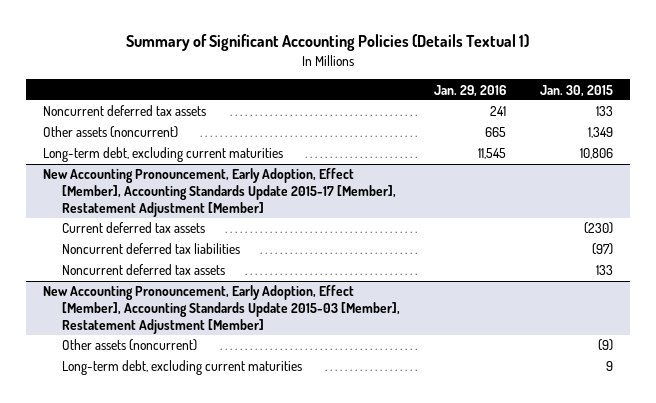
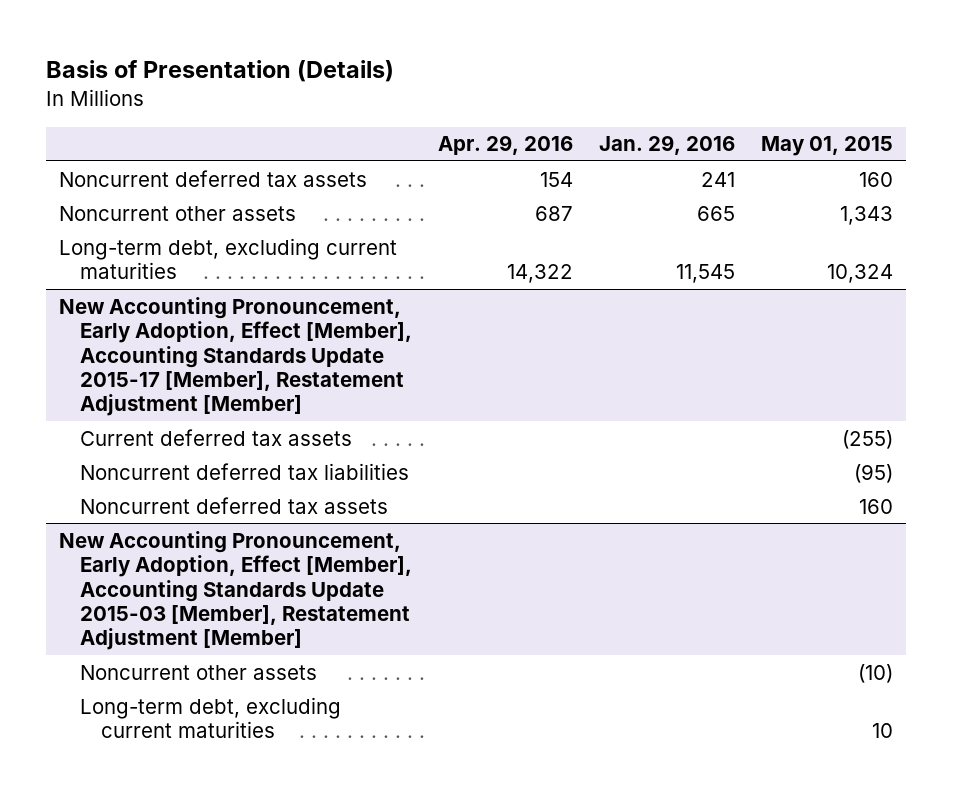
- Summary of Significant Accounting Policies (Details Textual 1)
+ Basis of Presentation (Details)
- | Jan. 29, 2016 | Jan. 30, 2015
+ | Apr. 29, 2016 | Jan. 29, 2016 | May 01, 2015
- Other assets (noncurrent) | 665 | 1,349
+ Noncurrent other assets | 687 | 665 | 1,343
@ New Accounting Pronouncement, Early Adoption, Effect [Member], Accounting Standards Update 2015-03 [Member], Restatement Adjustment [Member]
- Other assets (noncurrent) | | (9)
+ Noncurrent other assets | | | (10)

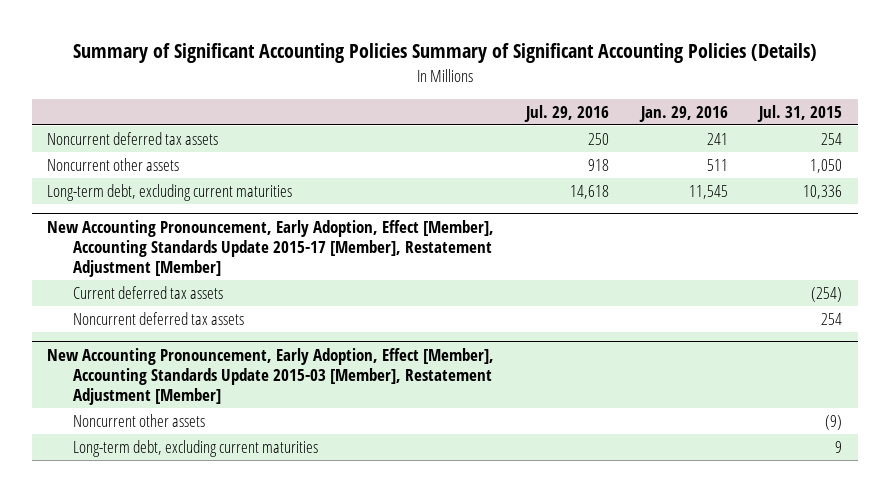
- Basis of Presentation (Details)
+ Summary of Significant Accounting Policies Summary of Significant Accounting Policies (Details)
- | Apr. 29, 2016 | Jan. 29, 2016 | May 01, 2015
+ | Jul. 29, 2016 | Jan. 29, 2016 | Jul. 31, 2015
- Noncurrent other assets | 687 | 665 | 1,343
+ Noncurrent other assets | 918 | 511 | 1,050
@ New Accounting Pronouncement, Early Adoption, Effect [Member], Accounting Standards Update 2015-17 [Member], Restatement Adjustment [Member]
- Noncurrent deferred tax liabilities | | | (95)

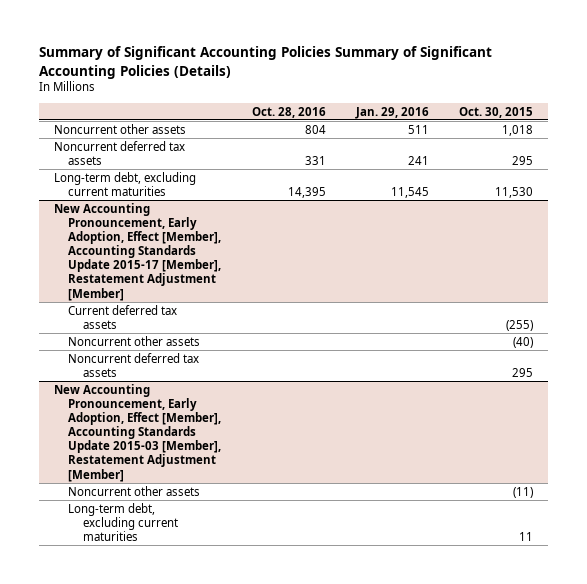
- | Jul. 29, 2016 | Jan. 29, 2016 | Jul. 31, 2015
+ | Oct. 28, 2016 | Jan. 29, 2016 | Oct. 30, 2015
moved down: Noncurrent deferred tax assets | 331 | 241 | 295
@ New Accounting Pronouncement, Early Adoption, Effect [Member], Accounting Standards Update 2015-17 [Member], Restatement Adjustment [Member]
+ Noncurrent other assets | | | (40)

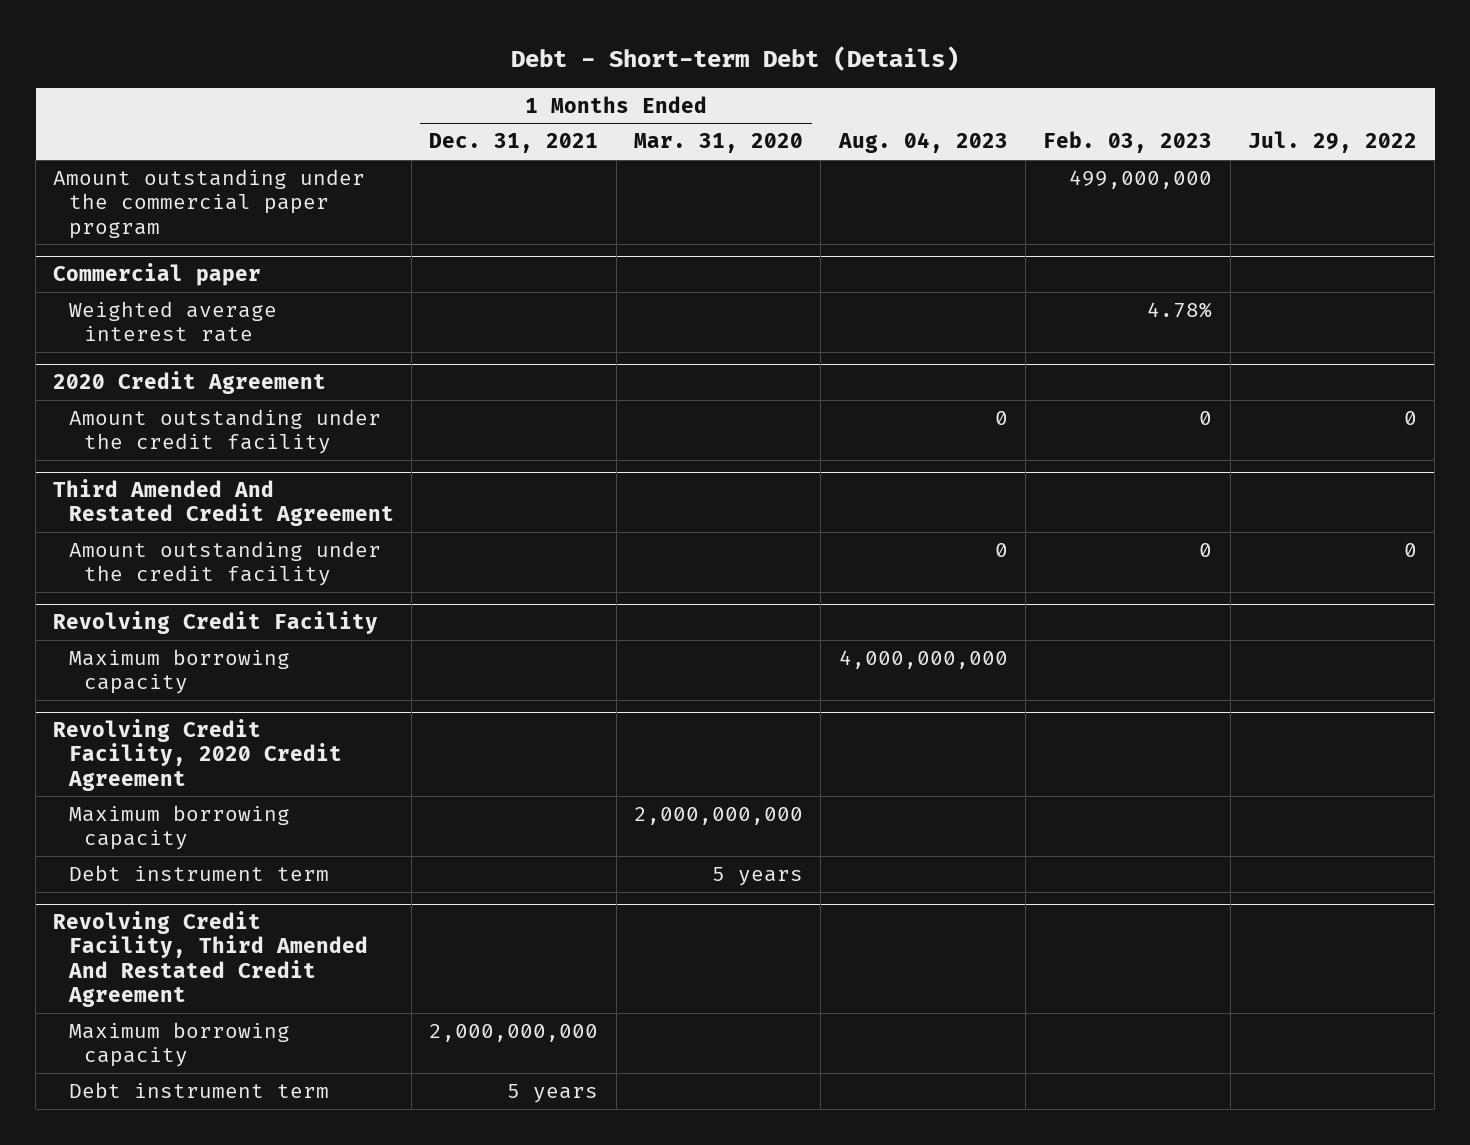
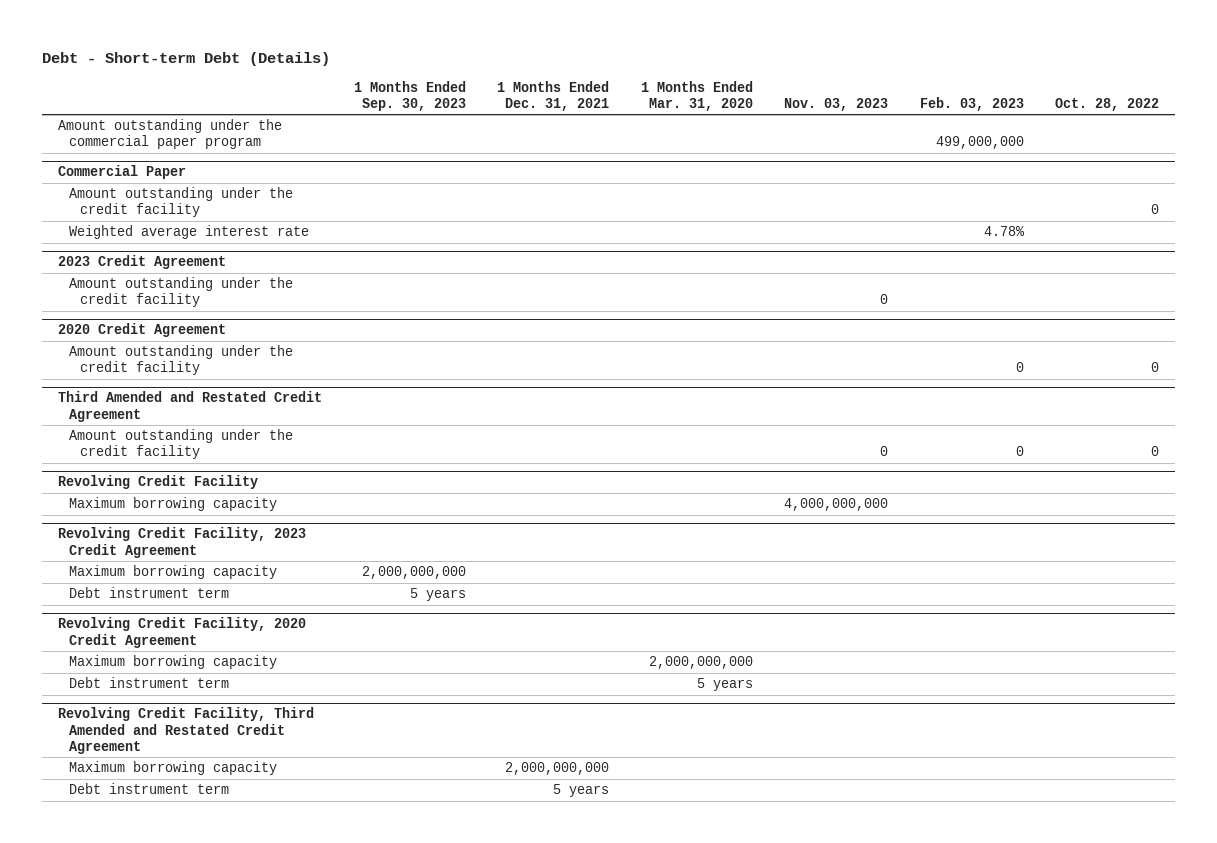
- | 1 Months Ended Dec. 31, 2021 | 1 Months Ended Mar. 31, 2020 | Aug. 04, 2023 | Feb. 03, 2023 | Jul. 29, 2022
+ | 1 Months Ended Sep. 30, 2023 | 1 Months Ended Dec. 31, 2021 | 1 Months Ended Mar. 31, 2020 | Nov. 03, 2023 | Feb. 03, 2023 | Oct. 28, 2022
- Commercial paper
+ Commercial Paper
+ Amount outstanding under the credit facility | | | | | | 0
+ 2023 Credit Agreement
+ Amount outstanding under the credit facility | | | | 0 | |
- Third Amended And Restated Credit Agreement
+ Third Amended and Restated Credit Agreement
+ Revolving Credit Facility, 2023 Credit Agreement
+ Maximum borrowing capacity | 2,000,000,000 | | | | |
+ Debt instrument term | 5 years | | | | |
- Revolving Credit Facility, Third Amended And Restated Credit Agreement
+ Revolving Credit Facility, Third Amended and Restated Credit Agreement

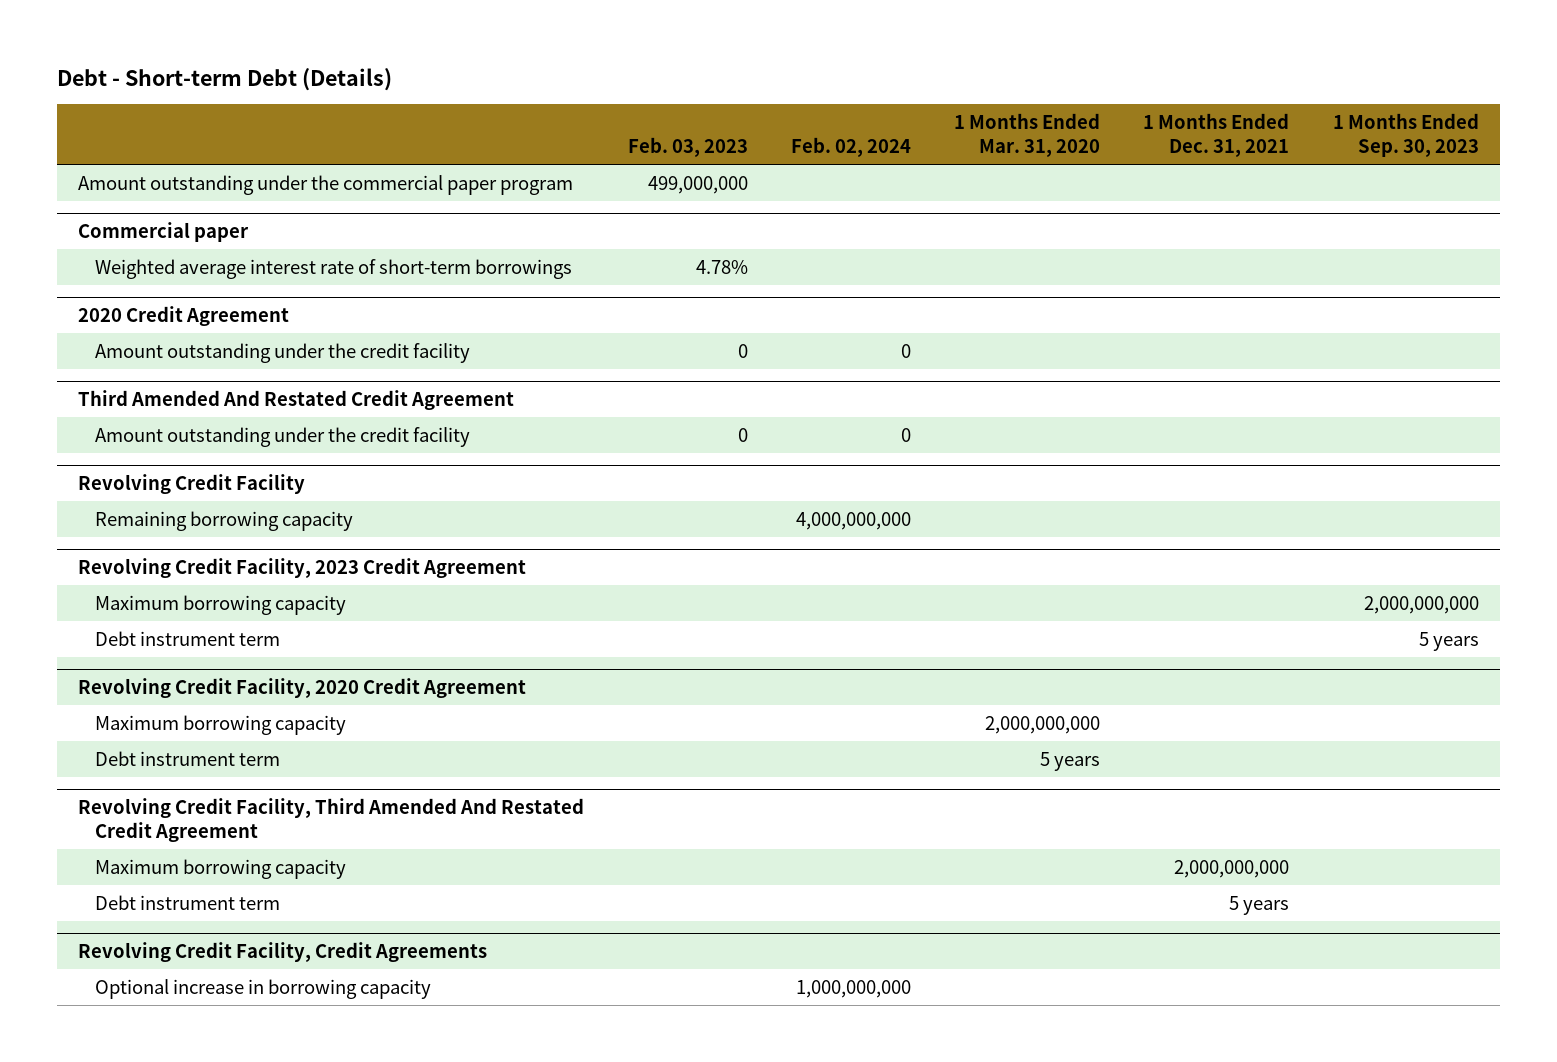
- | 1 Months Ended Sep. 30, 2023 | 1 Months Ended Dec. 31, 2021 | 1 Months Ended Mar. 31, 2020 | Nov. 03, 2023 | Feb. 03, 2023 | Oct. 28, 2022
+ | Feb. 03, 2023 | Feb. 02, 2024 | 1 Months Ended Mar. 31, 2020 | 1 Months Ended Dec. 31, 2021 | 1 Months Ended Sep. 30, 2023
- Commercial Paper
- Amount outstanding under the credit facility | | | | | | 0
- Weighted average interest rate | | | | | 4.78% |
- 2023 Credit Agreement
- Amount outstanding under the credit facility | | | | 0 | |
+ Commercial paper
+ Weighted average interest rate of short-term borrowings | 4.78% | | | |
- Third Amended and Restated Credit Agreement
+ Third Amended And Restated Credit Agreement
@ Revolving Credit Facility
- Maximum borrowing capacity | | | | 4,000,000,000 | |
+ Remaining borrowing capacity | | 4,000,000,000 | | |
- Revolving Credit Facility, Third Amended and Restated Credit Agreement
+ Revolving Credit Facility, Third Amended And Restated Credit Agreement
+ Revolving Credit Facility, Credit Agreements
+ Optional increase in borrowing capacity | | 1,000,000,000 | | |

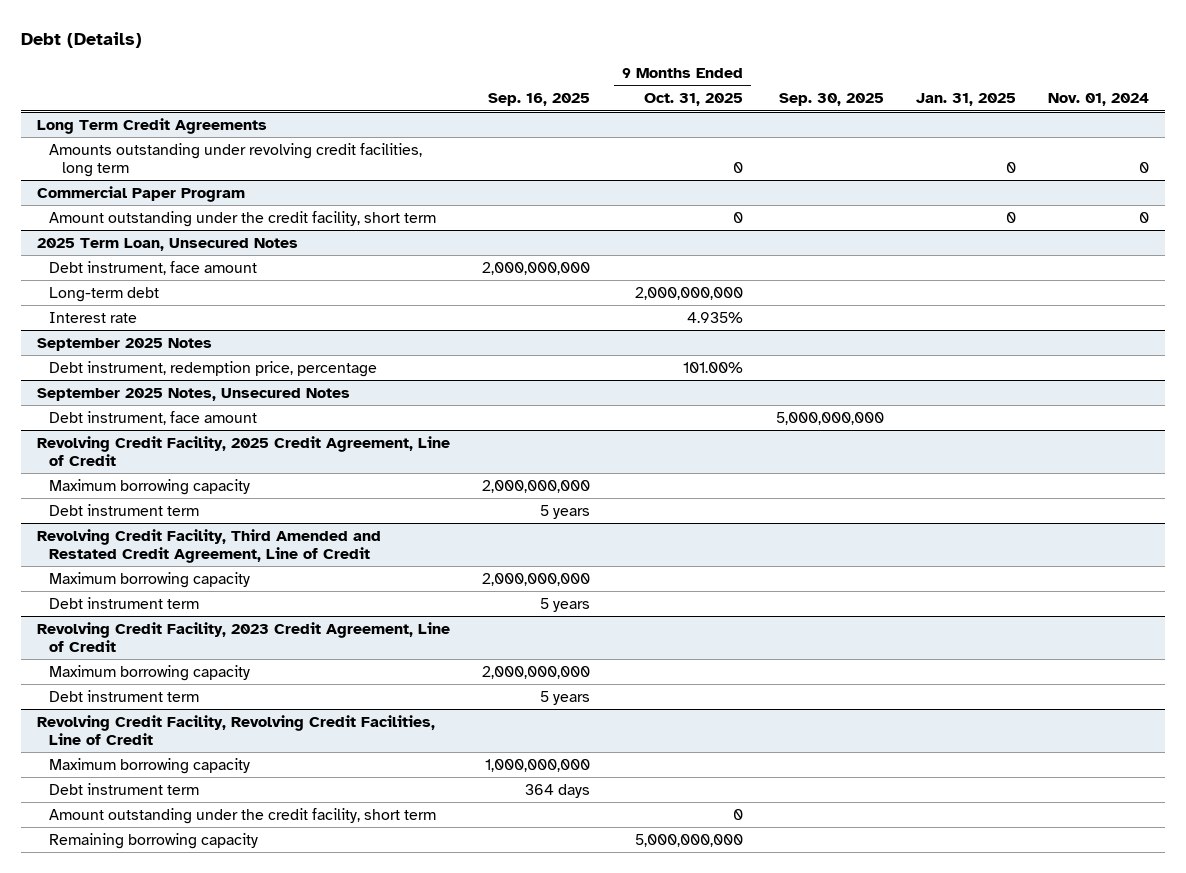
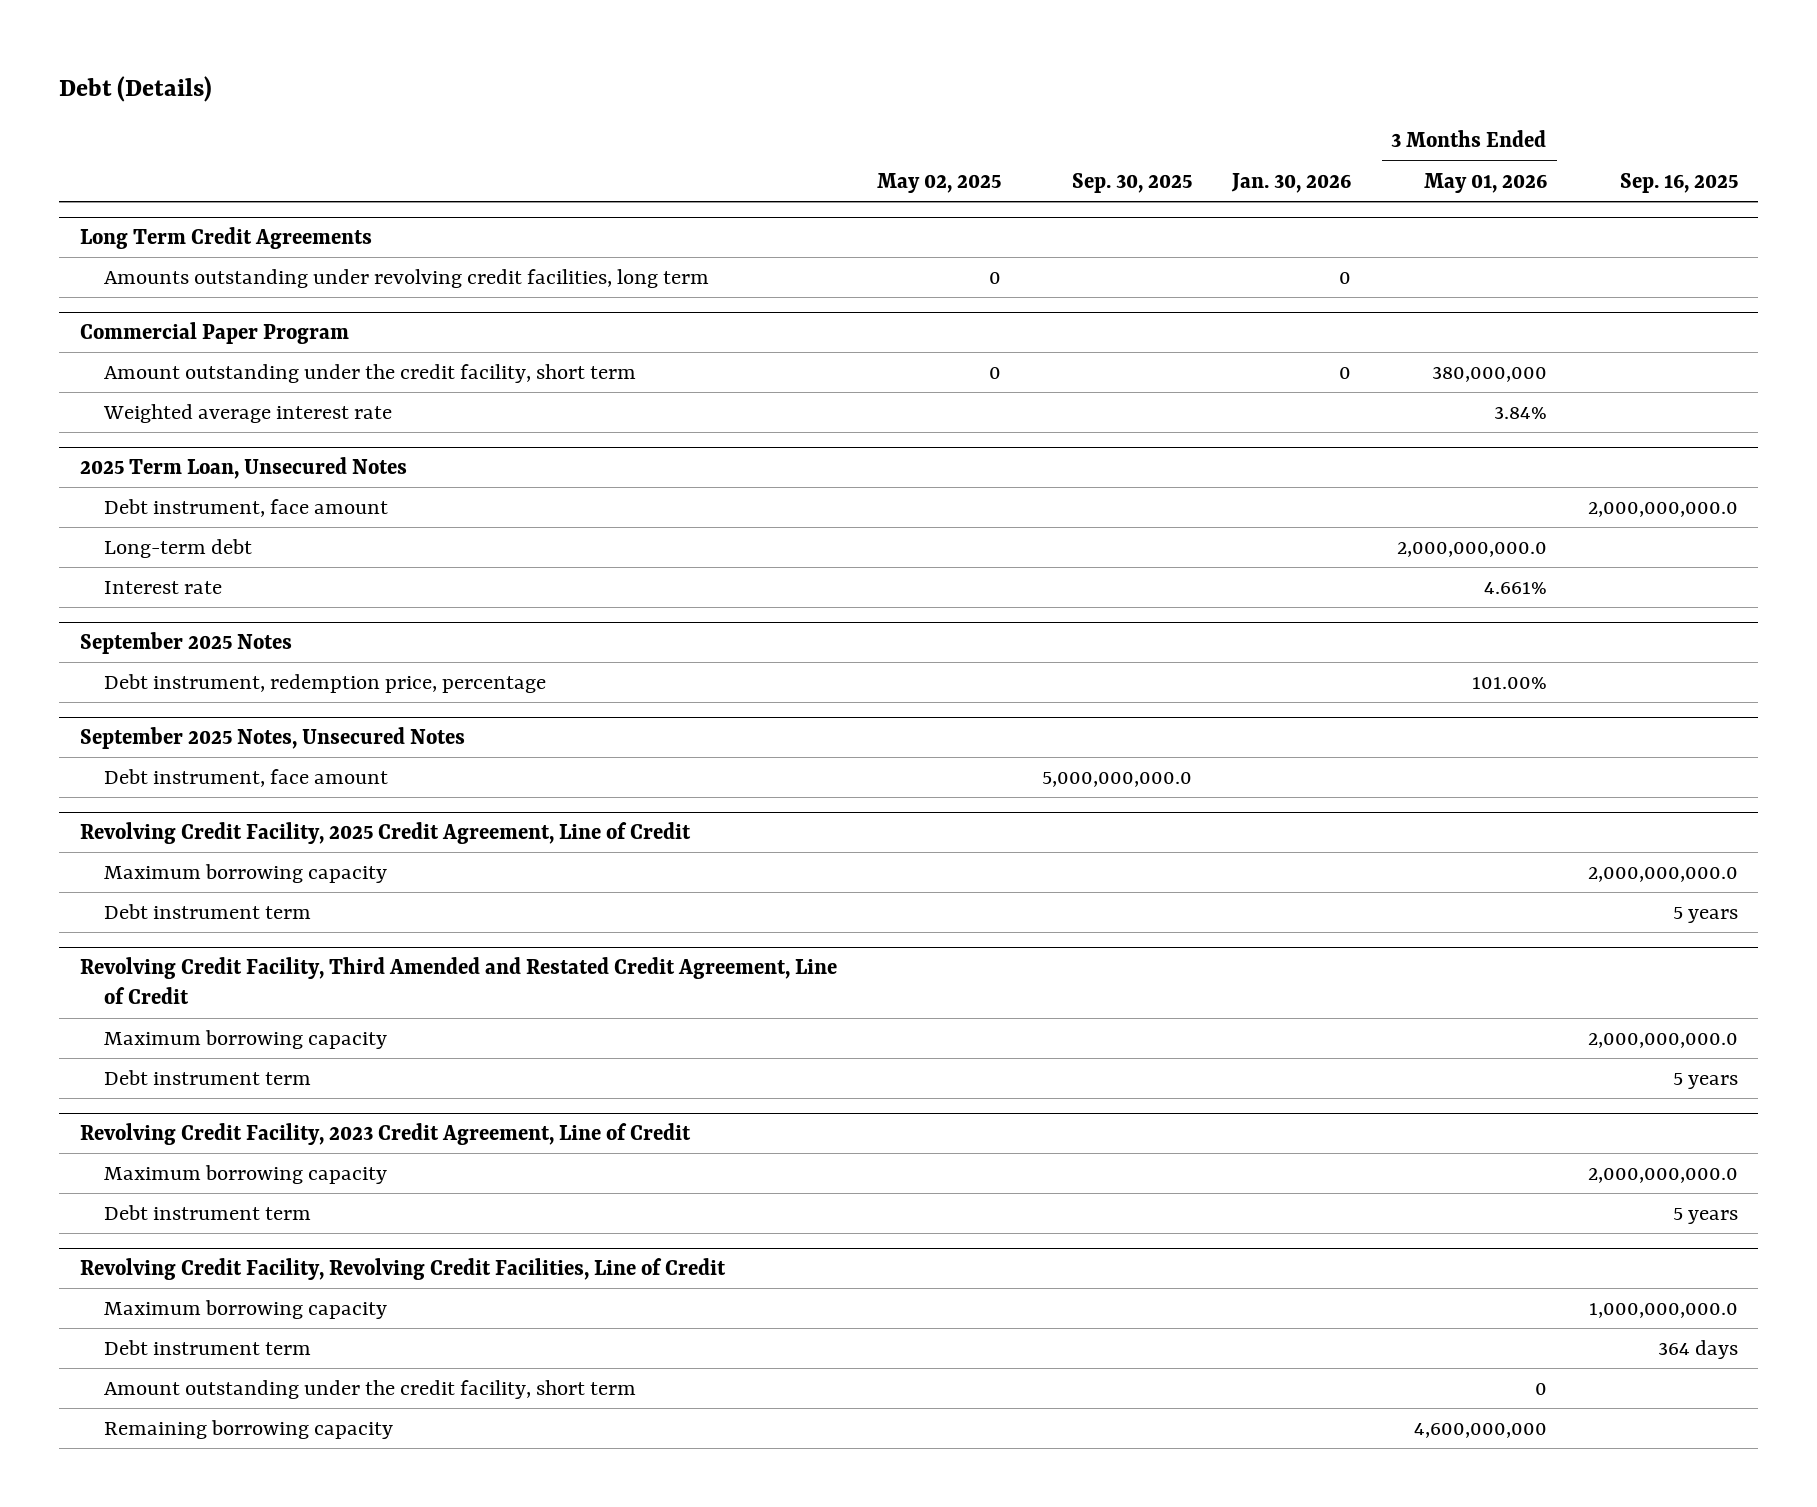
- | Sep. 16, 2025 | 9 Months Ended Oct. 31, 2025 | Sep. 30, 2025 | Jan. 31, 2025 | Nov. 01, 2024
+ | May 02, 2025 | Sep. 30, 2025 | Jan. 30, 2026 | 3 Months Ended May 01, 2026 | Sep. 16, 2025
@ Commercial Paper Program
+ Weighted average interest rate | | | | 3.84% |
@ 2025 Term Loan, Unsecured Notes
- Debt instrument, face amount | 2,000,000,000 | | | |
+ Debt instrument, face amount | | | | | 2,000,000,000.0
@ September 2025 Notes, Unsecured Notes
- Debt instrument, face amount | | | 5,000,000,000 | |
+ Debt instrument, face amount | | 5,000,000,000.0 | | |
@ Revolving Credit Facility, 2025 Credit Agreement, Line of Credit
- Maximum borrowing capacity | 2,000,000,000 | | | |
+ Maximum borrowing capacity | | | | | 2,000,000,000.0
@ Revolving Credit Facility, Third Amended and Restated Credit Agreement, Line of Credit
- Maximum borrowing capacity | 2,000,000,000 | | | |
+ Maximum borrowing capacity | | | | | 2,000,000,000.0
@ Revolving Credit Facility, 2023 Credit Agreement, Line of Credit
- Maximum borrowing capacity | 2,000,000,000 | | | |
+ Maximum borrowing capacity | | | | | 2,000,000,000.0
@ Revolving Credit Facility, Revolving Credit Facilities, Line of Credit
- Maximum borrowing capacity | 1,000,000,000 | | | |
+ Maximum borrowing capacity | | | | | 1,000,000,000.0

